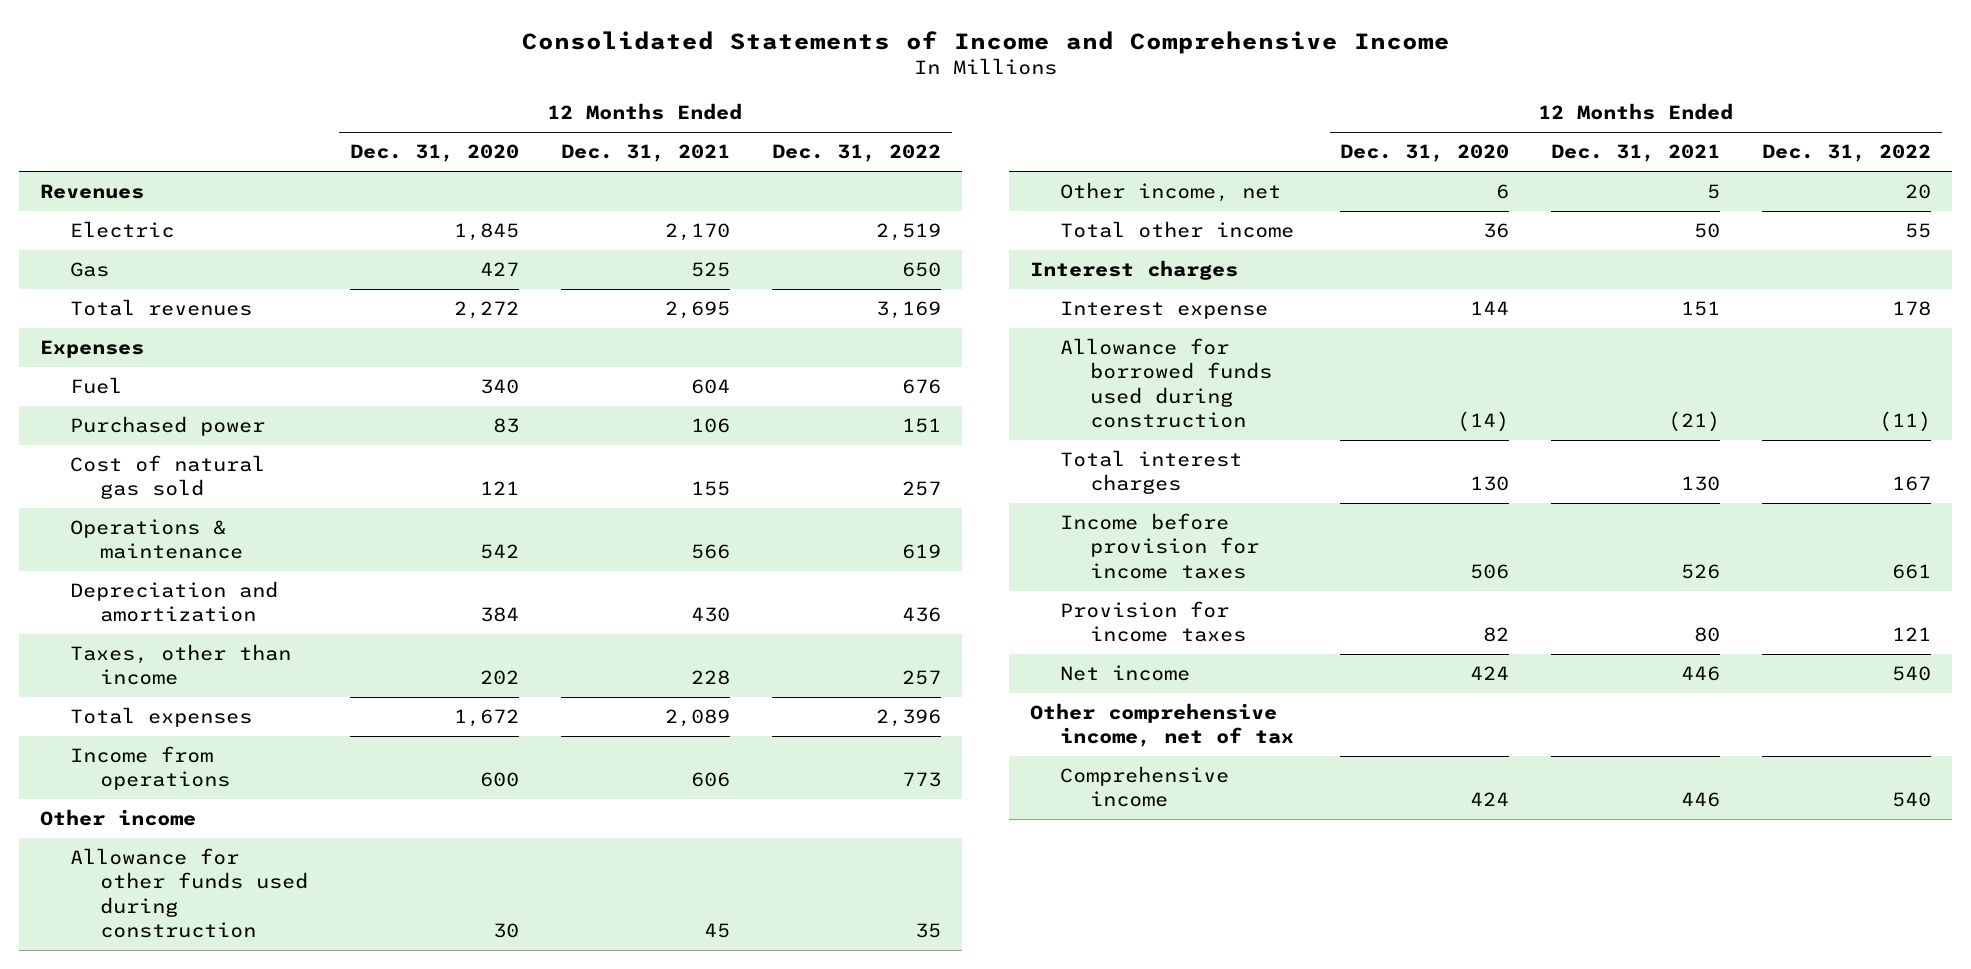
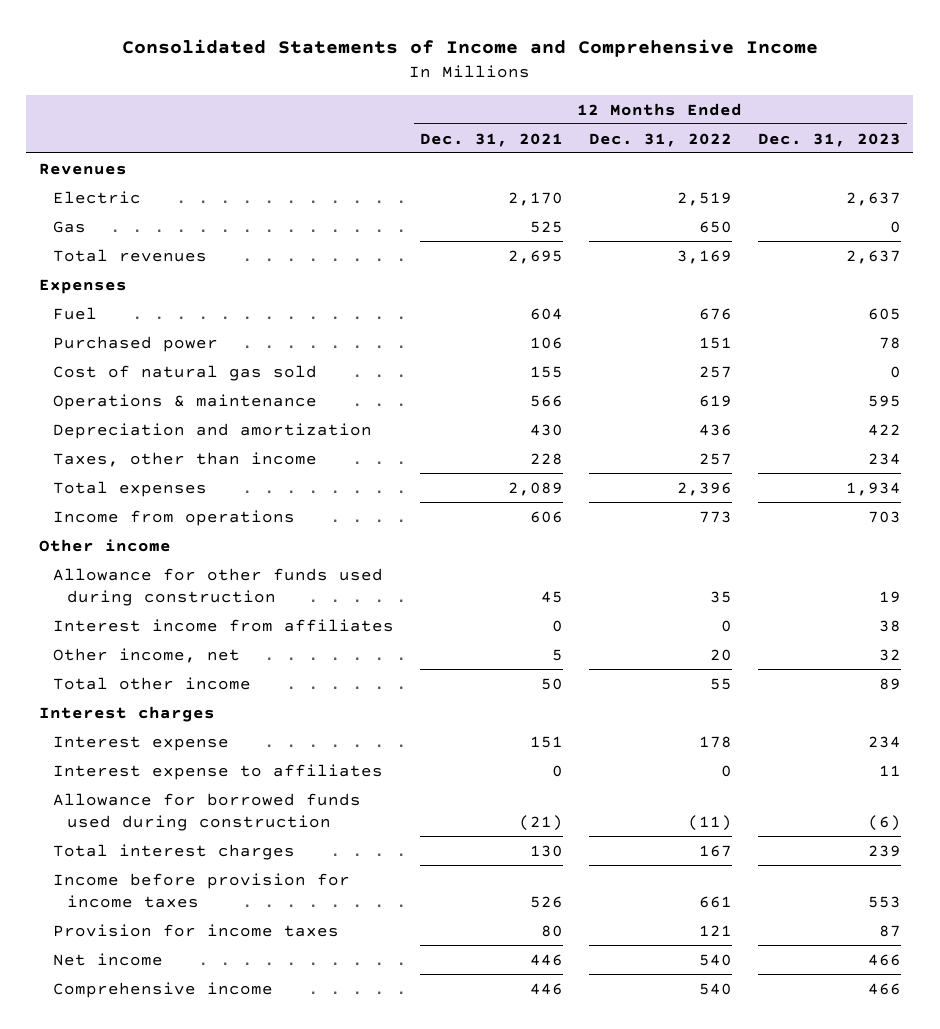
- | 12 Months Ended Dec. 31, 2020 | 12 Months Ended Dec. 31, 2021 | 12 Months Ended Dec. 31, 2022
+ | 12 Months Ended Dec. 31, 2021 | 12 Months Ended Dec. 31, 2022 | 12 Months Ended Dec. 31, 2023
+ Interest income from affiliates | 0 | 0 | 38
+ Interest expense to affiliates | 0 | 0 | 11
- Other comprehensive income, net of tax

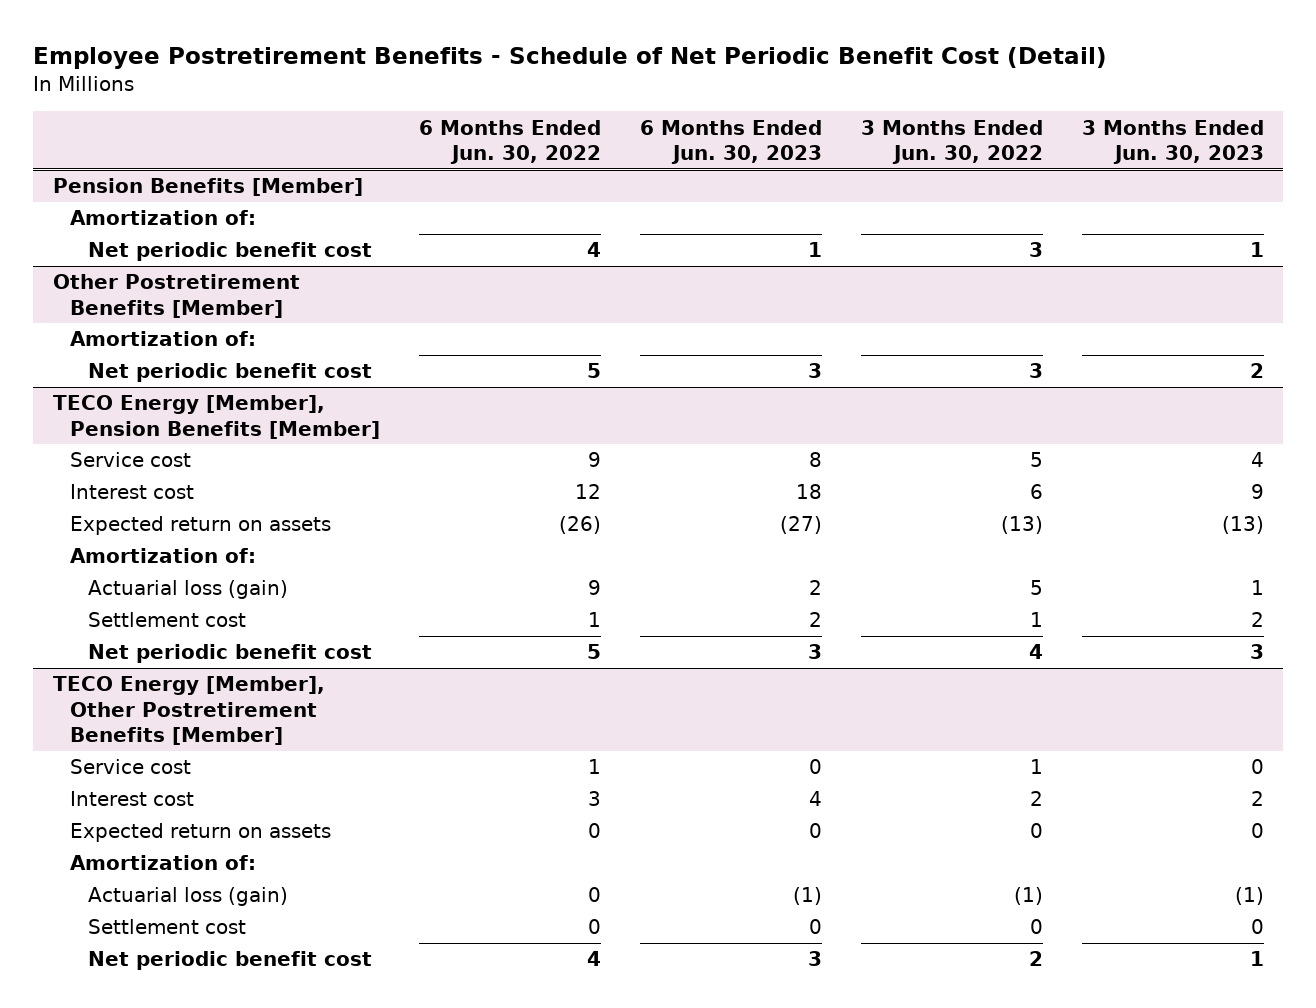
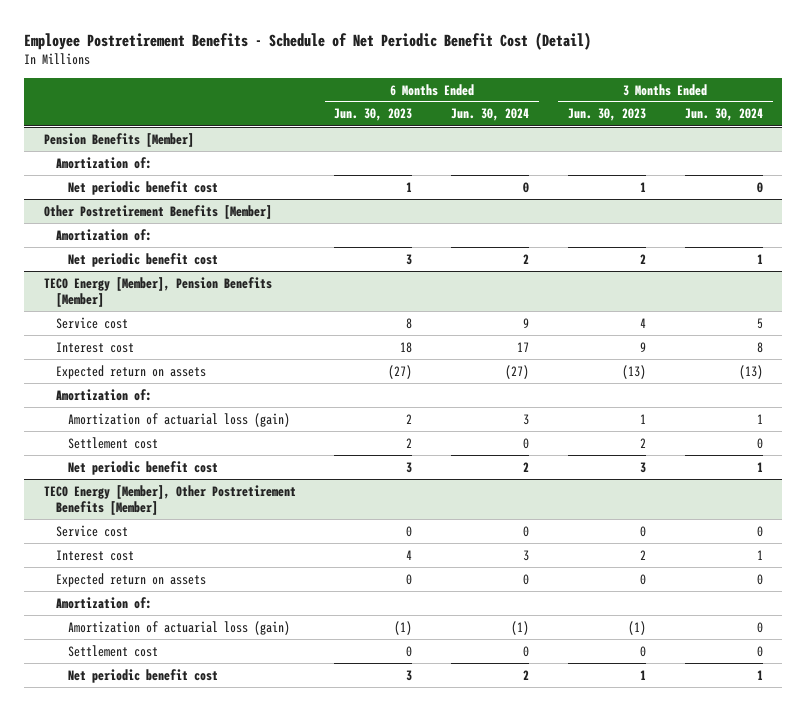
- | 6 Months Ended Jun. 30, 2022 | 6 Months Ended Jun. 30, 2023 | 3 Months Ended Jun. 30, 2022 | 3 Months Ended Jun. 30, 2023
+ | 6 Months Ended Jun. 30, 2023 | 6 Months Ended Jun. 30, 2024 | 3 Months Ended Jun. 30, 2023 | 3 Months Ended Jun. 30, 2024
@ TECO Energy [Member], Pension Benefits [Member]
- Actuarial loss (gain) | 9 | 2 | 5 | 1
+ Amortization of actuarial loss (gain) | 2 | 3 | 1 | 1
@ TECO Energy [Member], Other Postretirement Benefits [Member]
- Actuarial loss (gain) | 0 | (1) | (1) | (1)
+ Amortization of actuarial loss (gain) | (1) | (1) | (1) | 0

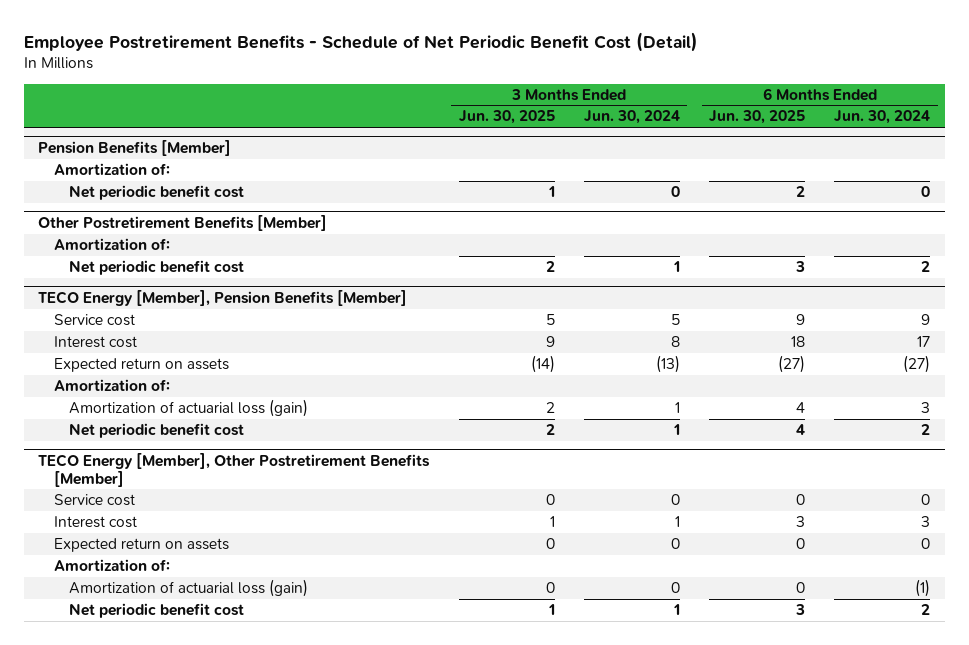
- | 6 Months Ended Jun. 30, 2023 | 6 Months Ended Jun. 30, 2024 | 3 Months Ended Jun. 30, 2023 | 3 Months Ended Jun. 30, 2024
+ | 3 Months Ended Jun. 30, 2025 | 3 Months Ended Jun. 30, 2024 | 6 Months Ended Jun. 30, 2025 | 6 Months Ended Jun. 30, 2024
@ TECO Energy [Member], Pension Benefits [Member]
- Settlement cost | 2 | 0 | 2 | 0
@ TECO Energy [Member], Other Postretirement Benefits [Member]
- Settlement cost | 0 | 0 | 0 | 0

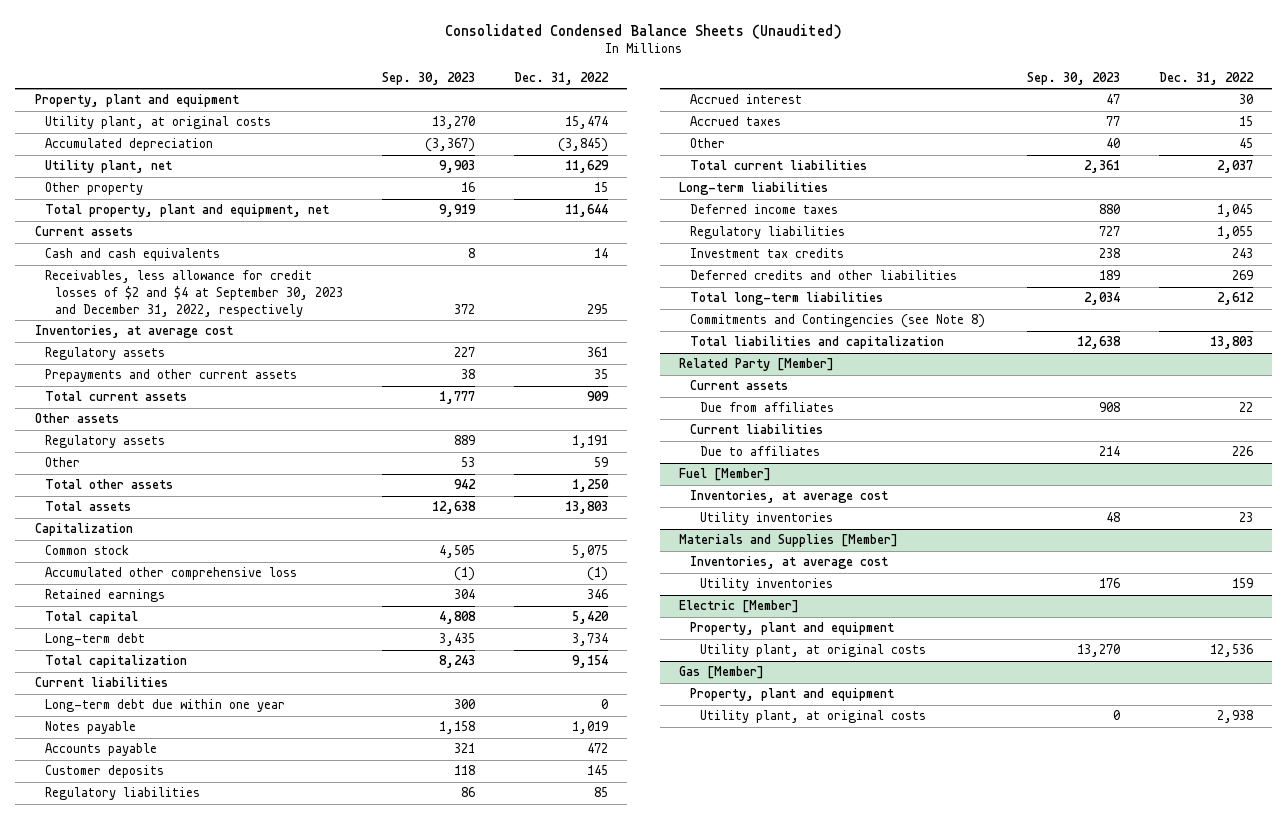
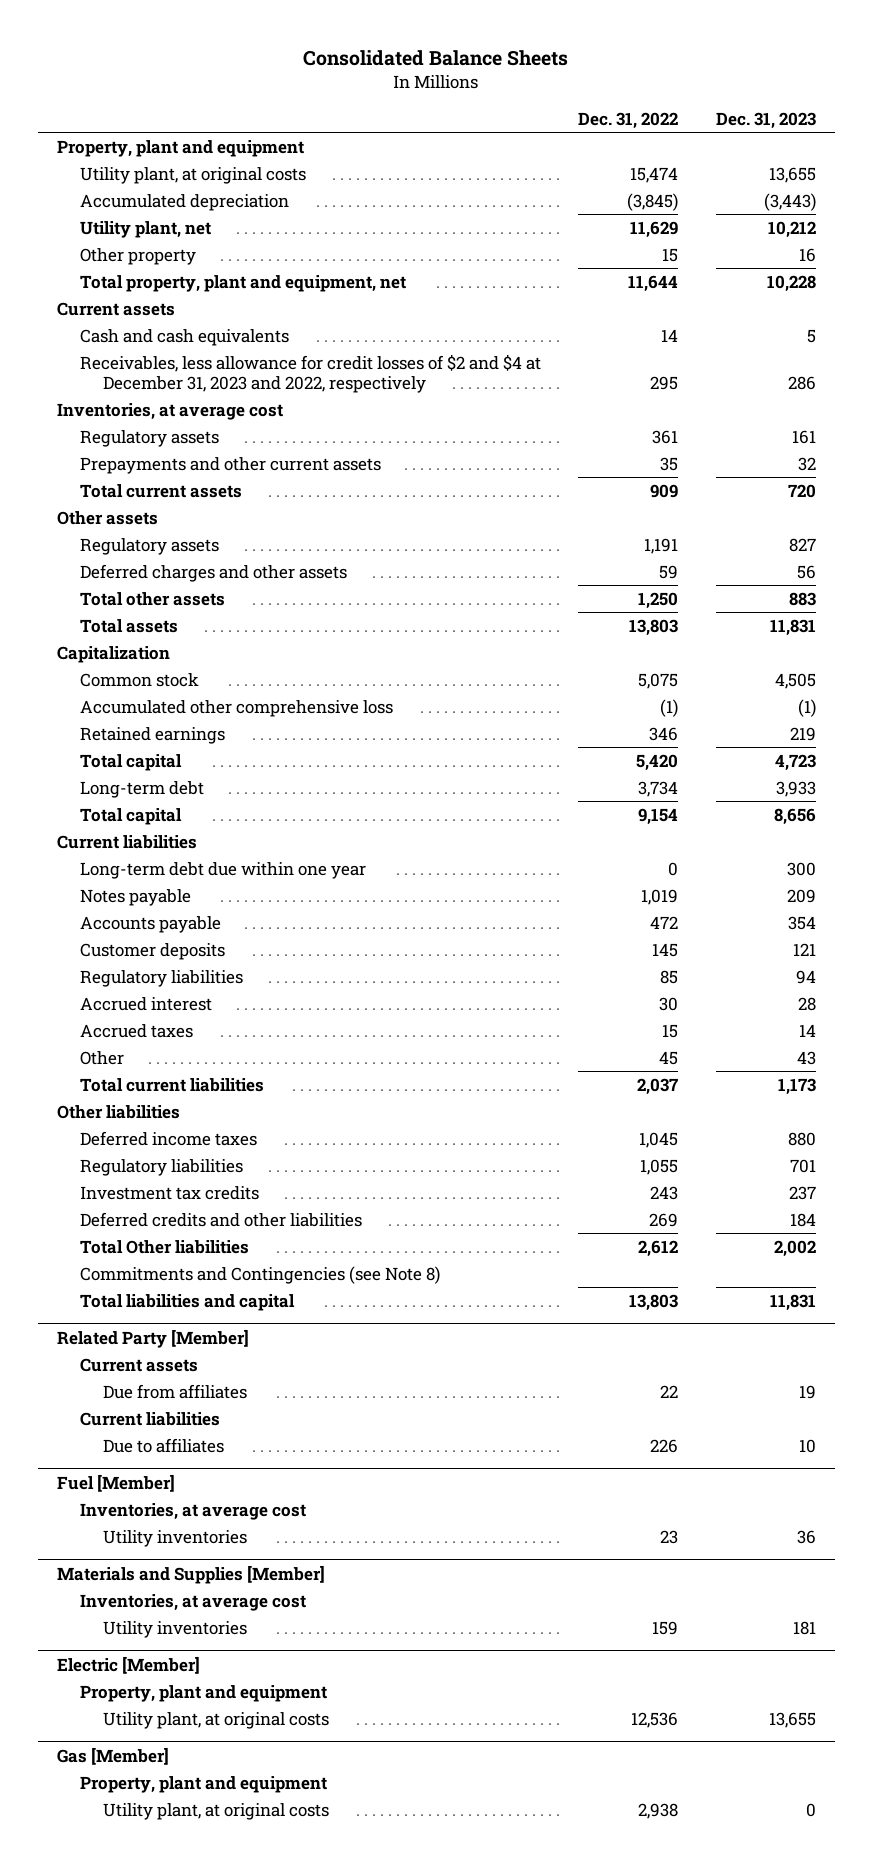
- Consolidated Condensed Balance Sheets (Unaudited)
+ Consolidated Balance Sheets
- | Sep. 30, 2023 | Dec. 31, 2022
+ | Dec. 31, 2022 | Dec. 31, 2023
- Receivables, less allowance for credit losses of $2 and $4 at September 30, 2023 and December 31, 2022, respectively | 372 | 295
+ Receivables, less allowance for credit losses of $2 and $4 at December 31, 2023 and 2022, respectively | 295 | 286
- Other | 53 | 59
+ Deferred charges and other assets | 59 | 56
- Total capitalization | 8,243 | 9,154
+ Total capital | 9,154 | 8,656
- Long-term liabilities
+ Other liabilities
- Total long-term liabilities | 2,034 | 2,612
+ Total Other liabilities | 2,612 | 2,002
- Total liabilities and capitalization | 12,638 | 13,803
+ Total liabilities and capital | 13,803 | 11,831

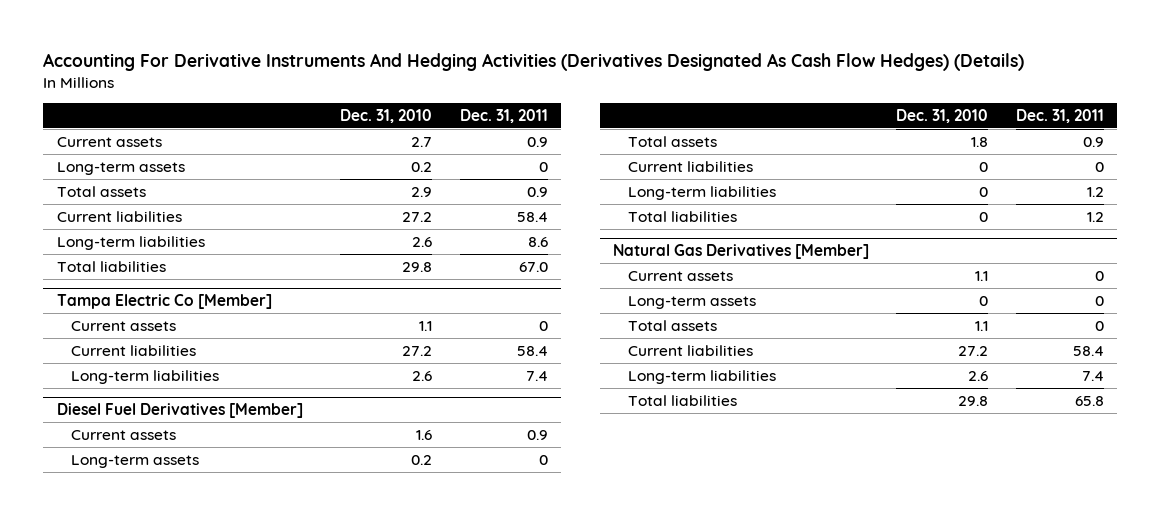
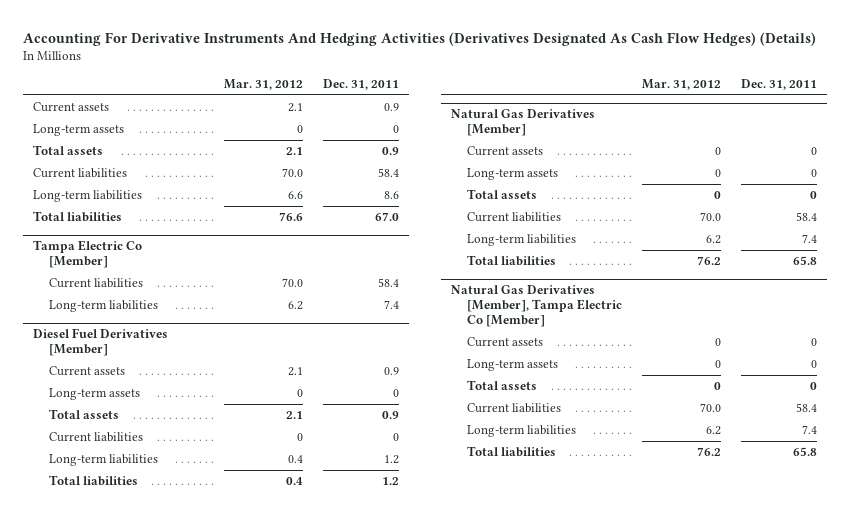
- | Dec. 31, 2010 | Dec. 31, 2011
+ | Mar. 31, 2012 | Dec. 31, 2011
@ Tampa Electric Co [Member]
- Current assets | 1.1 | 0
+ Natural Gas Derivatives [Member], Tampa Electric Co [Member]
+ Current assets | 0 | 0
+ Long-term assets | 0 | 0
+ Total assets | 0 | 0
+ Current liabilities | 70.0 | 58.4
+ Long-term liabilities | 6.2 | 7.4
+ Total liabilities | 76.2 | 65.8

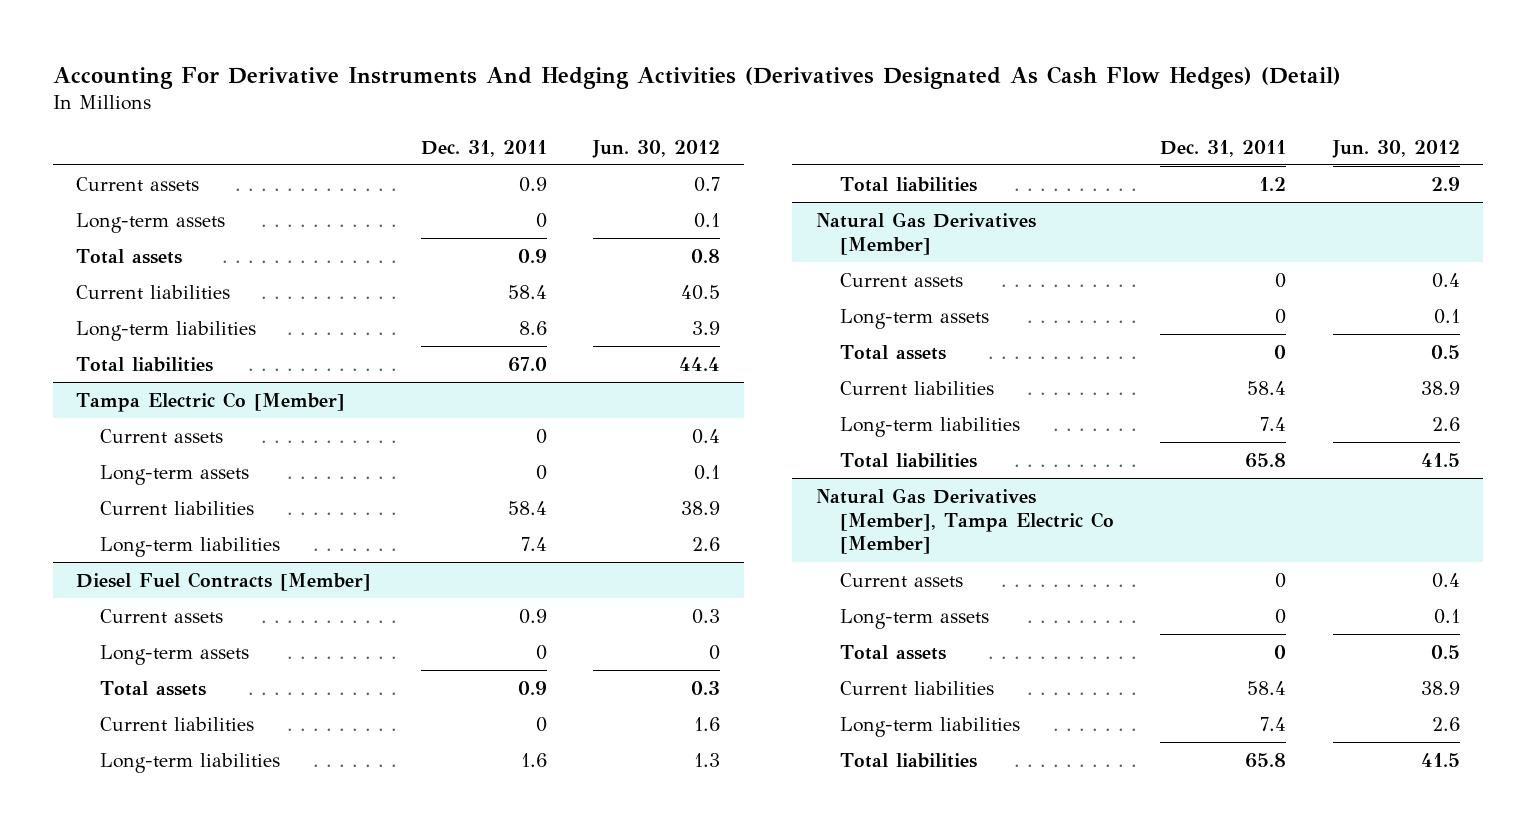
- Accounting For Derivative Instruments And Hedging Activities (Derivatives Designated As Cash Flow Hedges) (Details)
+ Accounting For Derivative Instruments And Hedging Activities (Derivatives Designated As Cash Flow Hedges) (Detail)
- | Mar. 31, 2012 | Dec. 31, 2011
+ | Dec. 31, 2011 | Jun. 30, 2012
@ Tampa Electric Co [Member]
+ Current assets | 0 | 0.4
+ Long-term assets | 0 | 0.1
- Diesel Fuel Derivatives [Member]
+ Diesel Fuel Contracts [Member]
- Long-term liabilities | 0.4 | 1.2
+ Long-term liabilities | 1.6 | 1.3

